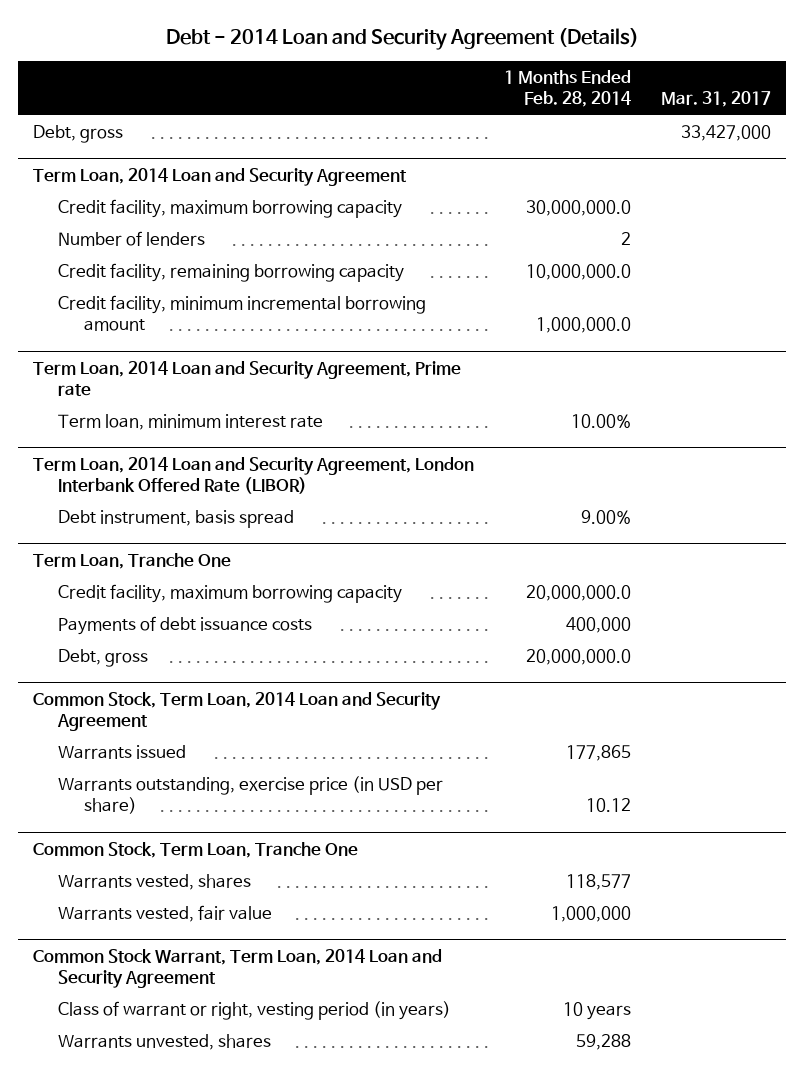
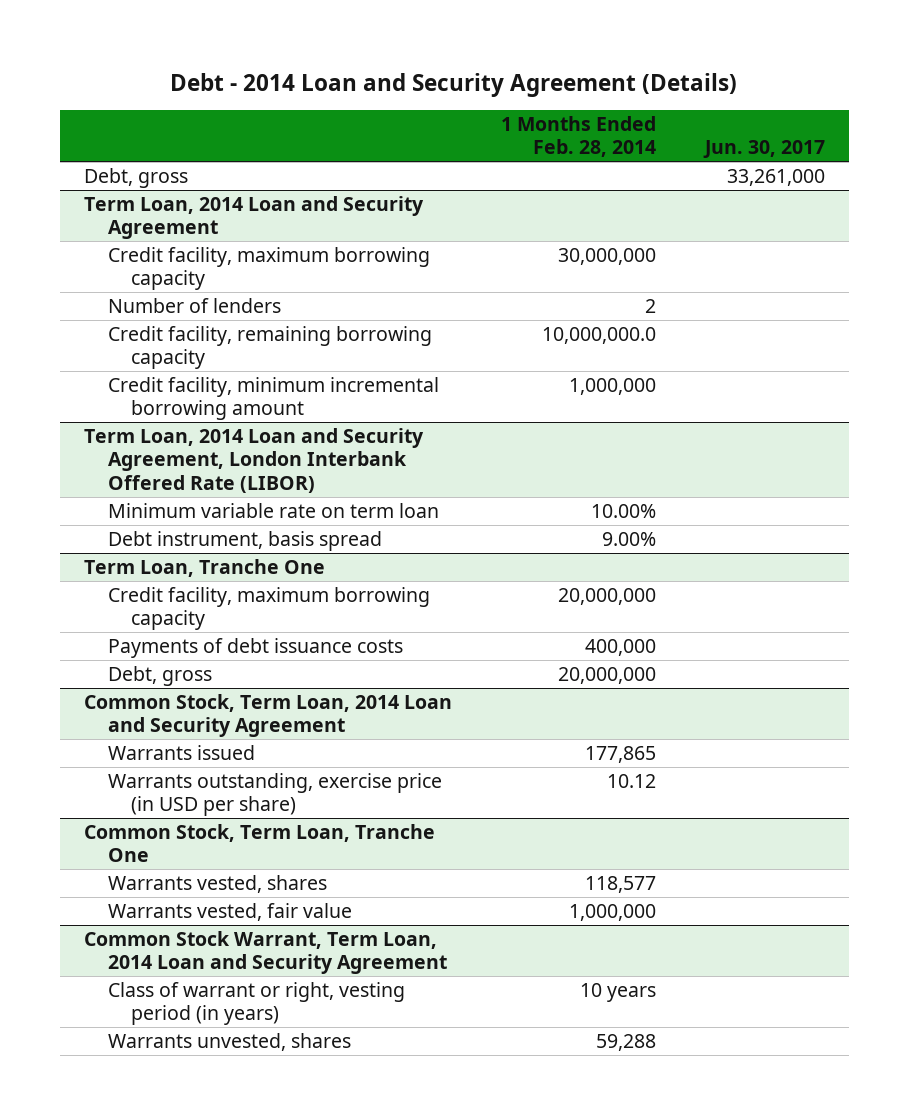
- | 1 Months Ended Feb. 28, 2014 | Mar. 31, 2017
+ | 1 Months Ended Feb. 28, 2014 | Jun. 30, 2017
@ Term Loan, 2014 Loan and Security Agreement
- Credit facility, maximum borrowing capacity | 30,000,000.0 |
+ Credit facility, maximum borrowing capacity | 30,000,000 |
- Credit facility, minimum incremental borrowing amount | 1,000,000.0 |
- Term Loan, 2014 Loan and Security Agreement, Prime rate
- Term loan, minimum interest rate | 10.00% |
@ Term Loan, 2014 Loan and Security Agreement
+ Credit facility, minimum incremental borrowing amount | 1,000,000 |
@ Term Loan, 2014 Loan and Security Agreement, London Interbank Offered Rate (LIBOR)
+ Minimum variable rate on term loan | 10.00% |
@ Term Loan, Tranche One
- Credit facility, maximum borrowing capacity | 20,000,000.0 |
+ Credit facility, maximum borrowing capacity | 20,000,000 |
- Debt, gross | 20,000,000.0 |
+ Debt, gross | 20,000,000 |

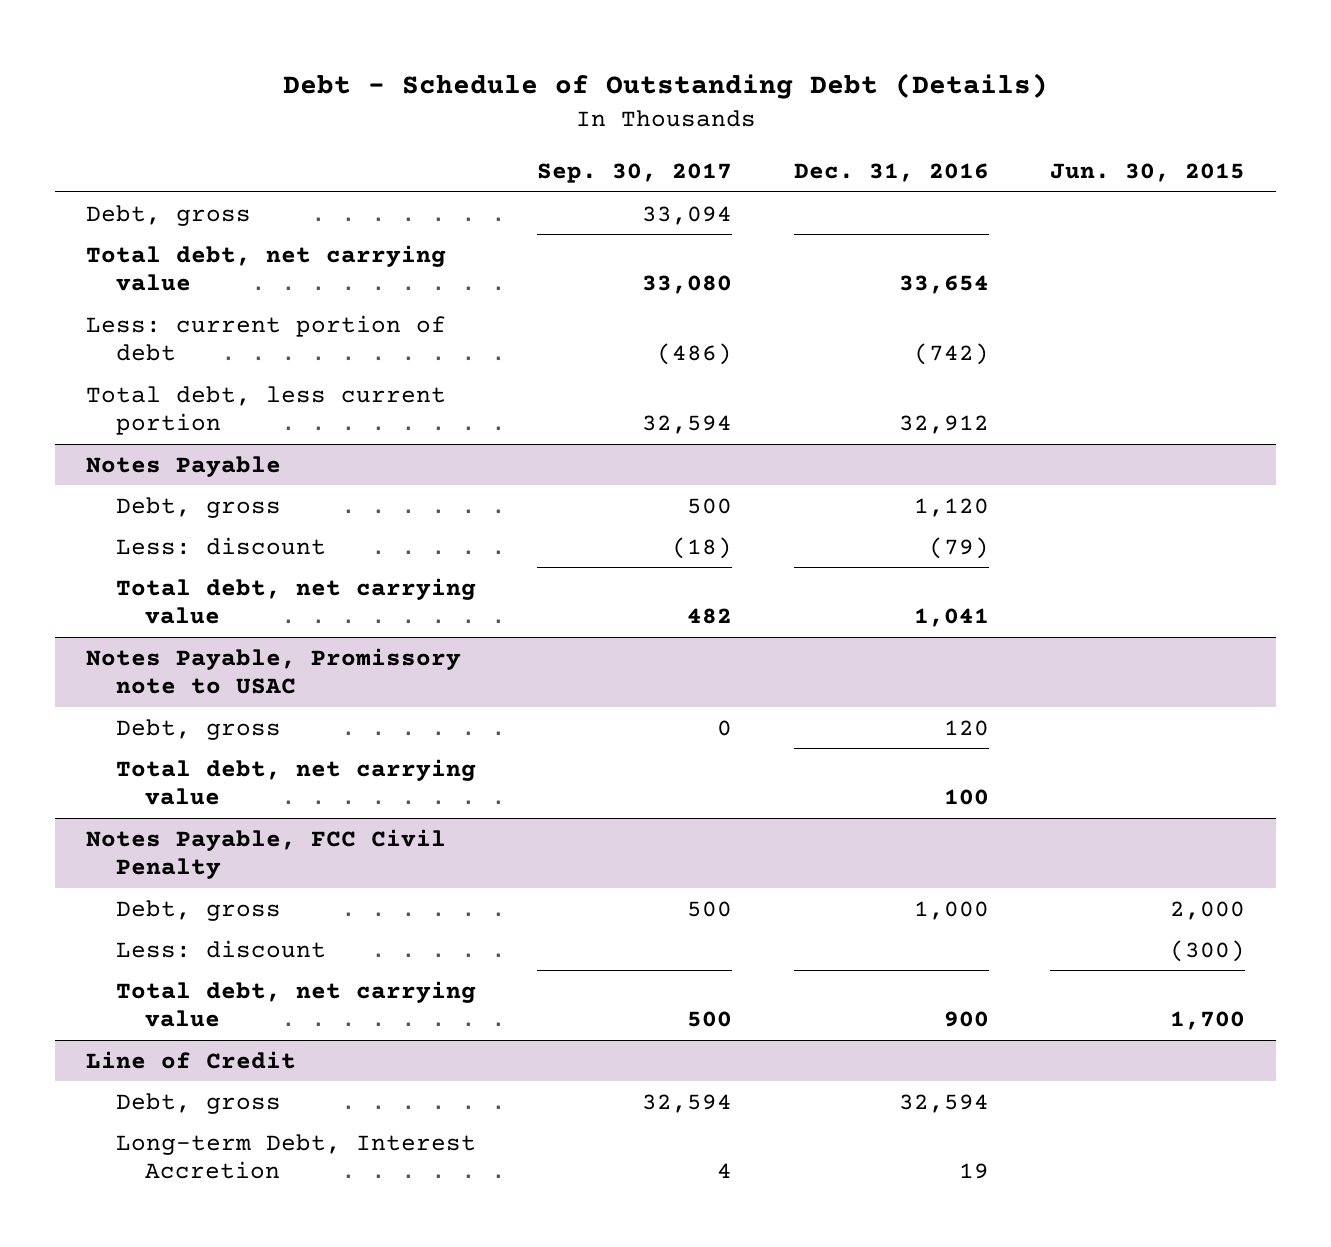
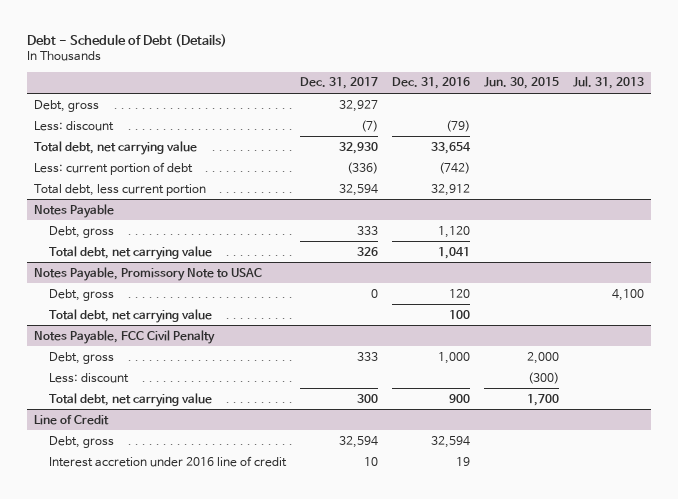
- Debt - Schedule of Outstanding Debt (Details)
+ Debt - Schedule of Debt (Details)
- | Sep. 30, 2017 | Dec. 31, 2016 | Jun. 30, 2015
+ | Dec. 31, 2017 | Dec. 31, 2016 | Jun. 30, 2015 | Jul. 31, 2013
+ Less: discount | (7) | (79) | |
@ Notes Payable
- Less: discount | (18) | (79) |
- Notes Payable, Promissory note to USAC
+ Notes Payable, Promissory Note to USAC
@ Line of Credit
- Long-term Debt, Interest Accretion | 4 | 19 |
+ Interest accretion under 2016 line of credit | 10 | 19 | |

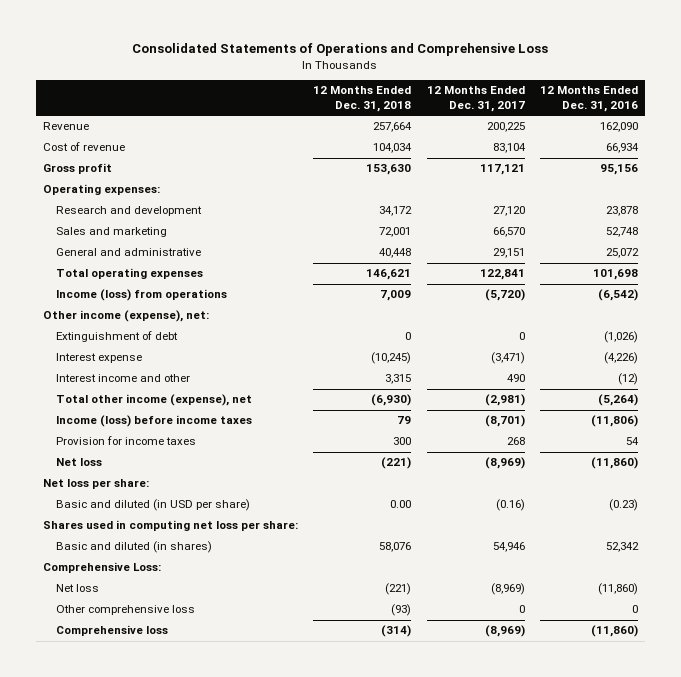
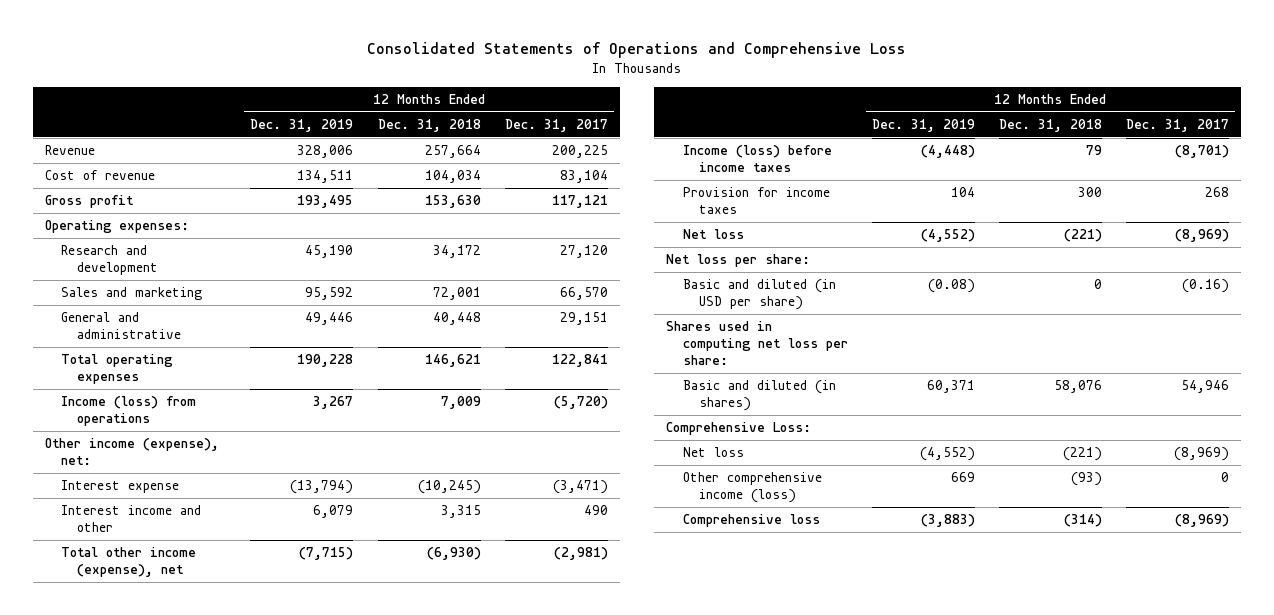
- | 12 Months Ended Dec. 31, 2018 | 12 Months Ended Dec. 31, 2017 | 12 Months Ended Dec. 31, 2016
+ | 12 Months Ended Dec. 31, 2019 | 12 Months Ended Dec. 31, 2018 | 12 Months Ended Dec. 31, 2017
- Extinguishment of debt | 0 | 0 | (1,026)
- Basic and diluted (in USD per share) | 0.00 | (0.16) | (0.23)
+ Basic and diluted (in USD per share) | (0.08) | 0 | (0.16)
- Other comprehensive loss | (93) | 0 | 0
+ Other comprehensive income (loss) | 669 | (93) | 0

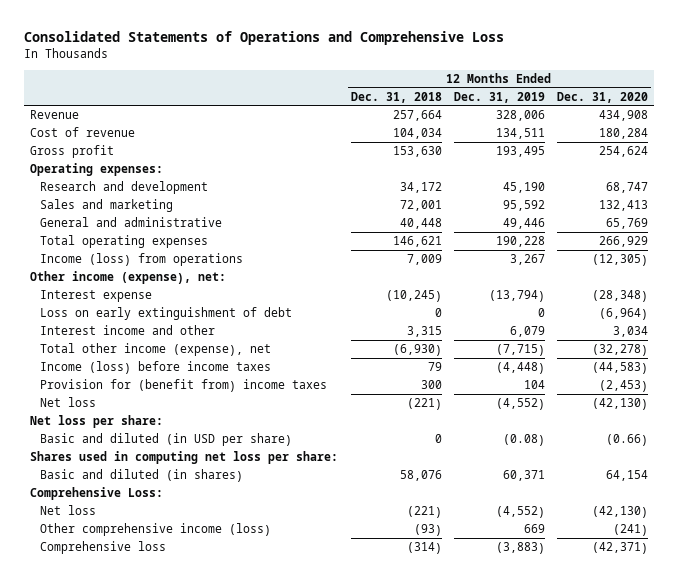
- | 12 Months Ended Dec. 31, 2019 | 12 Months Ended Dec. 31, 2018 | 12 Months Ended Dec. 31, 2017
+ | 12 Months Ended Dec. 31, 2018 | 12 Months Ended Dec. 31, 2019 | 12 Months Ended Dec. 31, 2020
+ Loss on early extinguishment of debt | 0 | 0 | (6,964)
- Provision for income taxes | 104 | 300 | 268
+ Provision for (benefit from) income taxes | 300 | 104 | (2,453)

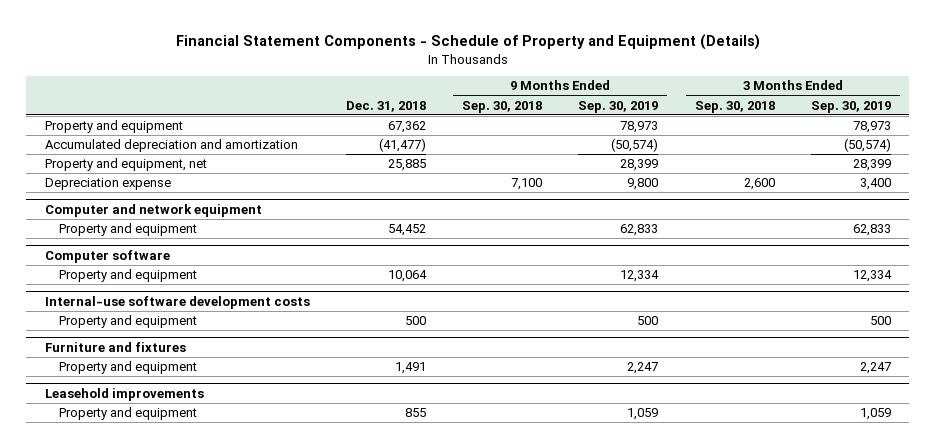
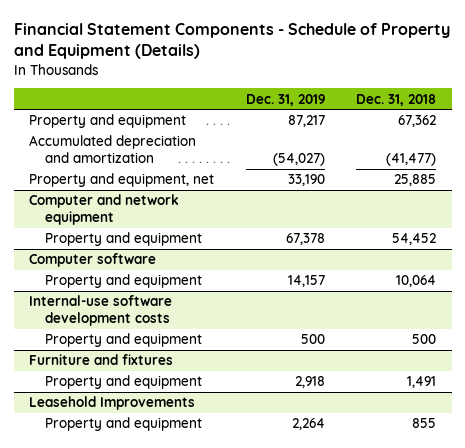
- | Dec. 31, 2018 | 9 Months Ended Sep. 30, 2018 | 9 Months Ended Sep. 30, 2019 | 3 Months Ended Sep. 30, 2018 | 3 Months Ended Sep. 30, 2019
+ | Dec. 31, 2019 | Dec. 31, 2018
- Depreciation expense | | 7,100 | 9,800 | 2,600 | 3,400
- Leasehold improvements
+ Leasehold Improvements

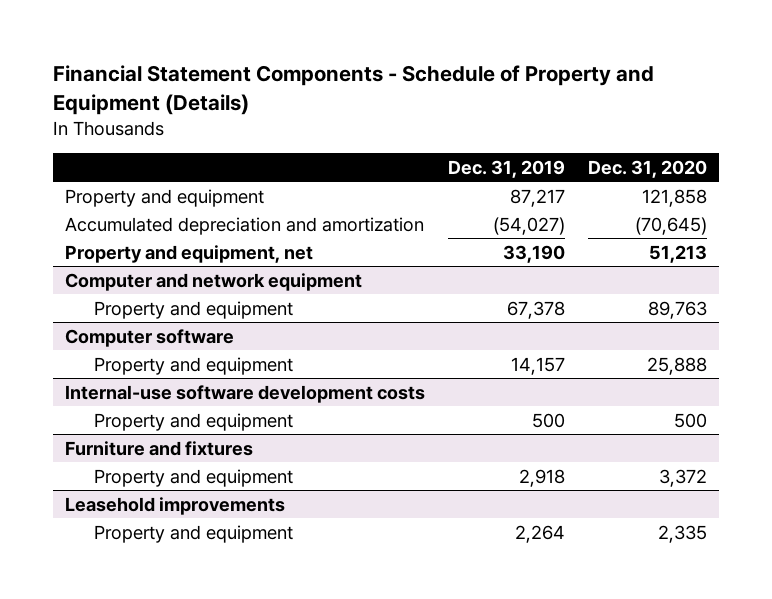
- | Dec. 31, 2019 | Dec. 31, 2018
+ | Dec. 31, 2019 | Dec. 31, 2020
- Leasehold Improvements
+ Leasehold improvements

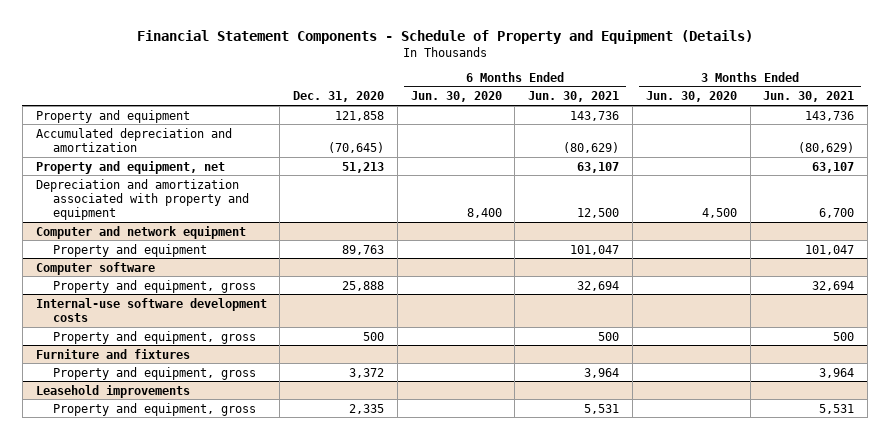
- | Dec. 31, 2019 | Dec. 31, 2020
+ | Dec. 31, 2020 | 6 Months Ended Jun. 30, 2020 | 6 Months Ended Jun. 30, 2021 | 3 Months Ended Jun. 30, 2020 | 3 Months Ended Jun. 30, 2021
+ Depreciation and amortization associated with property and equipment | | 8,400 | 12,500 | 4,500 | 6,700
@ Computer software
- Property and equipment | 14,157 | 25,888
+ Property and equipment, gross | 25,888 | | 32,694 | | 32,694
@ Internal-use software development costs
- Property and equipment | 500 | 500
+ Property and equipment, gross | 500 | | 500 | | 500
@ Furniture and fixtures
- Property and equipment | 2,918 | 3,372
+ Property and equipment, gross | 3,372 | | 3,964 | | 3,964
@ Leasehold improvements
- Property and equipment | 2,264 | 2,335
+ Property and equipment, gross | 2,335 | | 5,531 | | 5,531

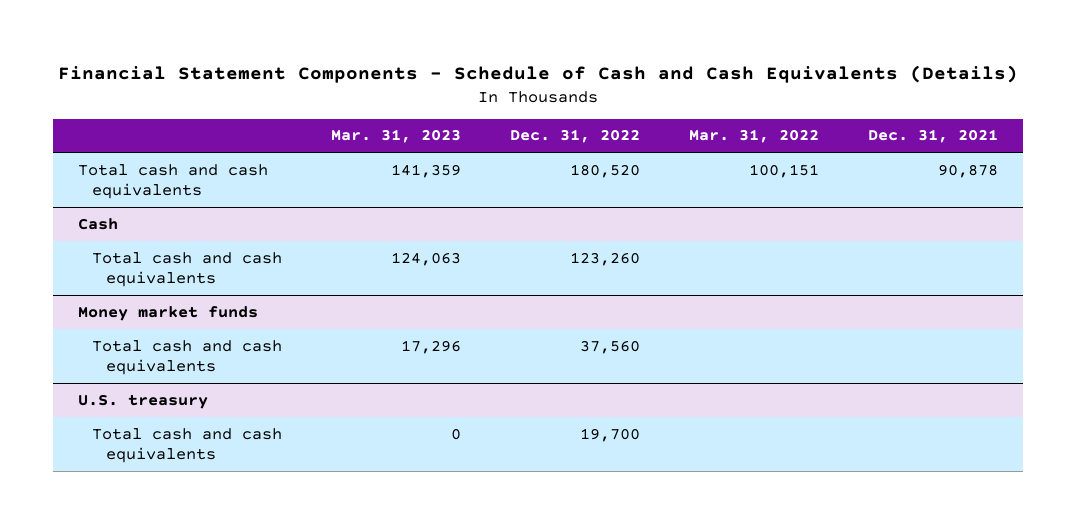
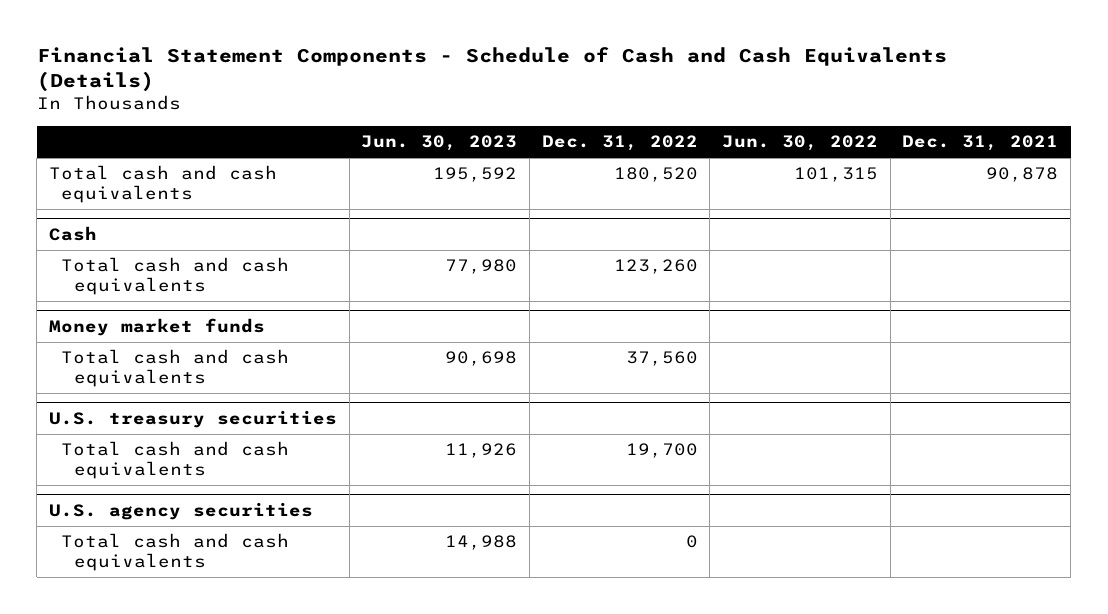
- | Mar. 31, 2023 | Dec. 31, 2022 | Mar. 31, 2022 | Dec. 31, 2021
+ | Jun. 30, 2023 | Dec. 31, 2022 | Jun. 30, 2022 | Dec. 31, 2021
- U.S. treasury
+ U.S. treasury securities
+ U.S. agency securities
+ Total cash and cash equivalents | 14,988 | 0 | |

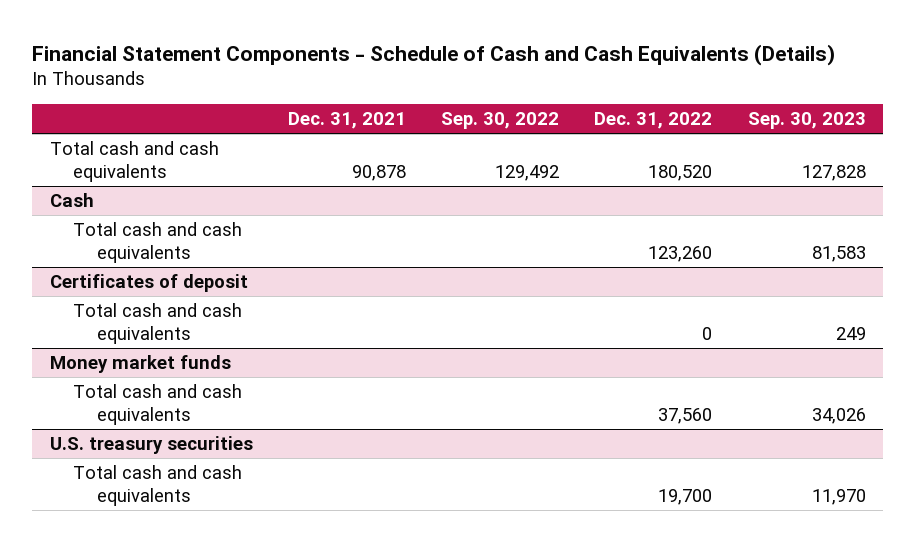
- | Jun. 30, 2023 | Dec. 31, 2022 | Jun. 30, 2022 | Dec. 31, 2021
+ | Dec. 31, 2021 | Sep. 30, 2022 | Dec. 31, 2022 | Sep. 30, 2023
+ Certificates of deposit
+ Total cash and cash equivalents | | | 0 | 249
- U.S. agency securities
- Total cash and cash equivalents | 14,988 | 0 | |

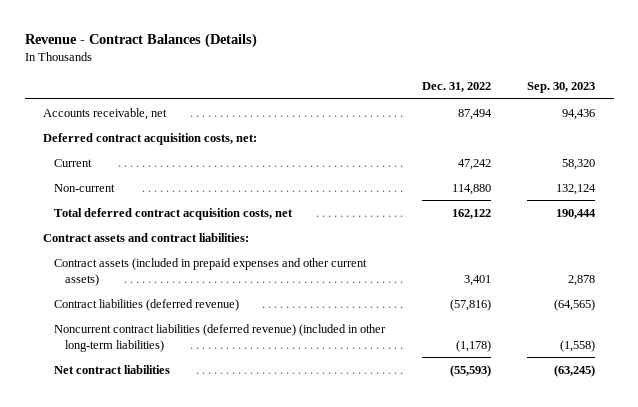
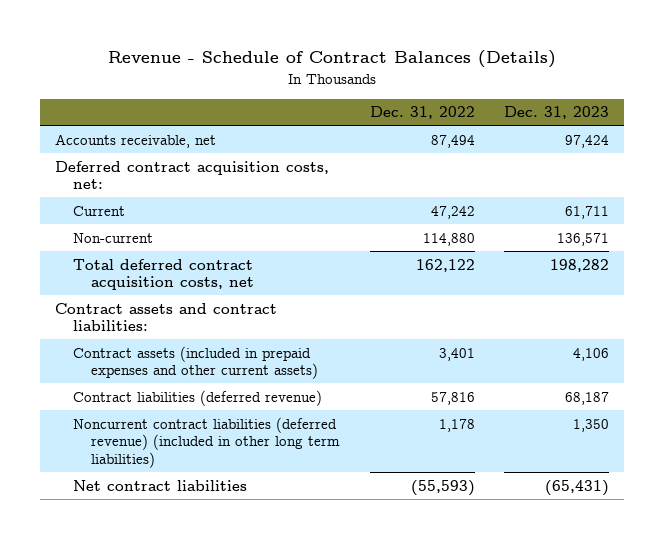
- Revenue - Contract Balances (Details)
+ Revenue - Schedule of Contract Balances (Details)
- | Dec. 31, 2022 | Sep. 30, 2023
+ | Dec. 31, 2022 | Dec. 31, 2023
- Contract liabilities (deferred revenue) | (57,816) | (64,565)
- Noncurrent contract liabilities (deferred revenue) (included in other long-term liabilities) | (1,178) | (1,558)
+ Contract liabilities (deferred revenue) | 57,816 | 68,187
+ Noncurrent contract liabilities (deferred revenue) (included in other long term liabilities) | 1,178 | 1,350

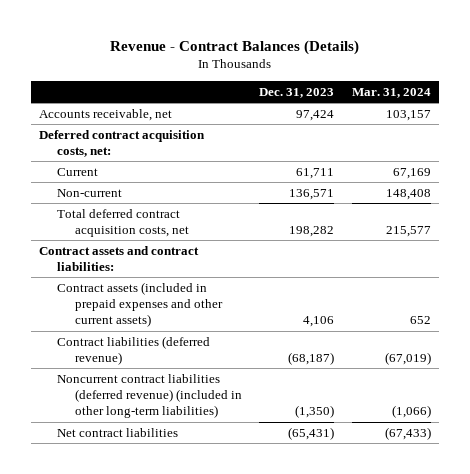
- Revenue - Schedule of Contract Balances (Details)
+ Revenue - Contract Balances (Details)
- | Dec. 31, 2022 | Dec. 31, 2023
+ | Dec. 31, 2023 | Mar. 31, 2024
- Contract liabilities (deferred revenue) | 57,816 | 68,187
- Noncurrent contract liabilities (deferred revenue) (included in other long term liabilities) | 1,178 | 1,350
+ Contract liabilities (deferred revenue) | (68,187) | (67,019)
+ Noncurrent contract liabilities (deferred revenue) (included in other long-term liabilities) | (1,350) | (1,066)

